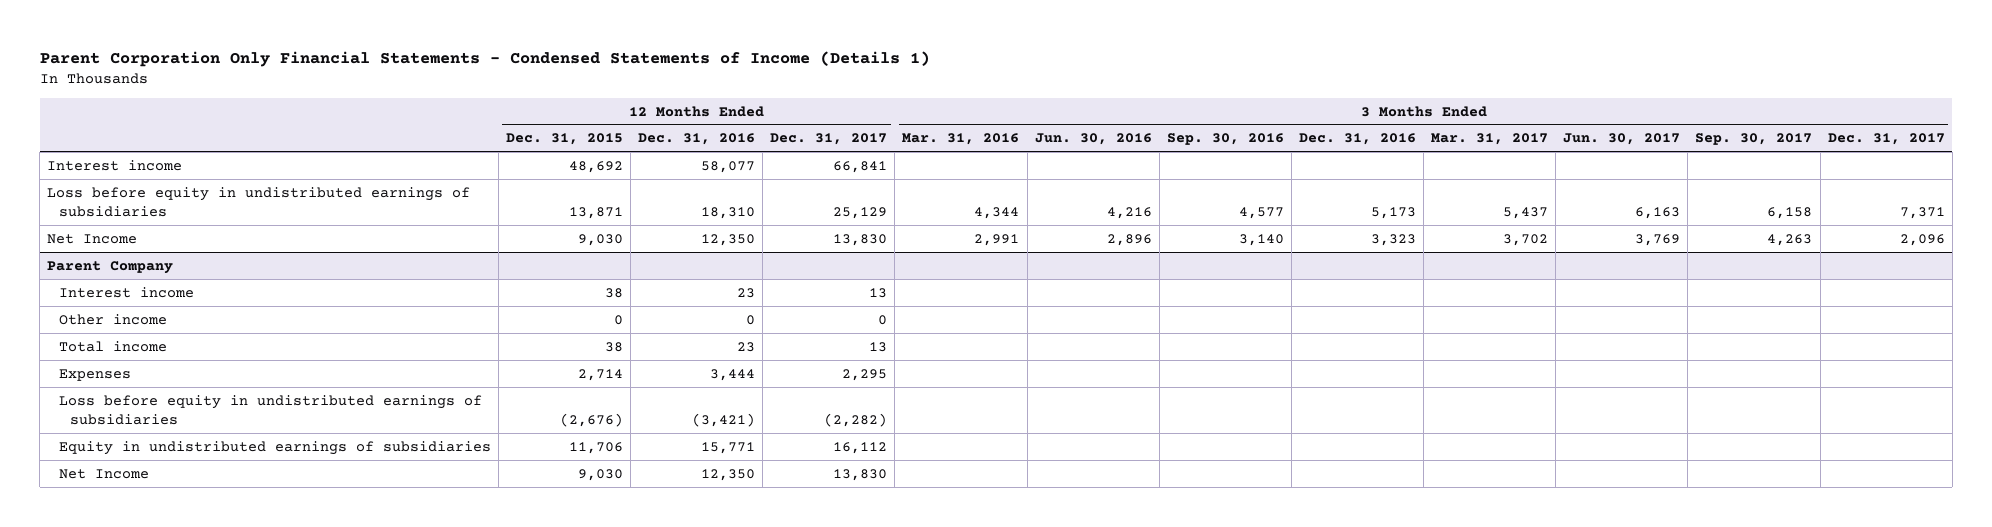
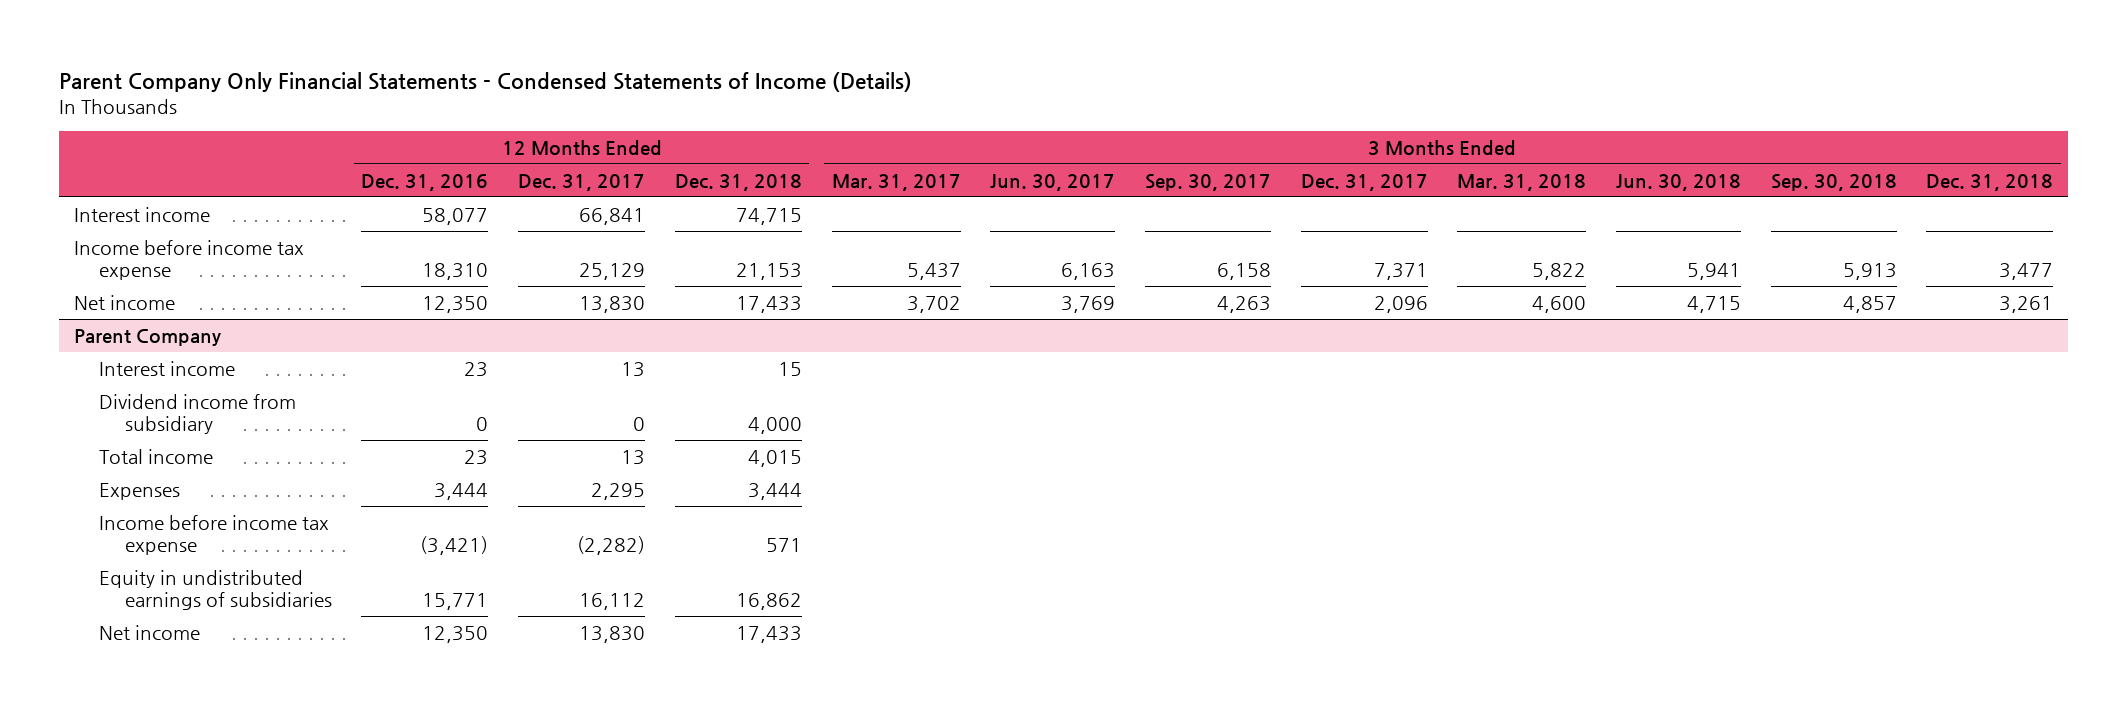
- Parent Corporation Only Financial Statements - Condensed Statements of Income (Details 1)
+ Parent Company Only Financial Statements - Condensed Statements of Income (Details)
- | 12 Months Ended Dec. 31, 2015 | 12 Months Ended Dec. 31, 2016 | 12 Months Ended Dec. 31, 2017 | 3 Months Ended Mar. 31, 2016 | 3 Months Ended Jun. 30, 2016 | 3 Months Ended Sep. 30, 2016 | 3 Months Ended Dec. 31, 2016 | 3 Months Ended Mar. 31, 2017 | 3 Months Ended Jun. 30, 2017 | 3 Months Ended Sep. 30, 2017 | 3 Months Ended Dec. 31, 2017
+ | 12 Months Ended Dec. 31, 2016 | 12 Months Ended Dec. 31, 2017 | 12 Months Ended Dec. 31, 2018 | 3 Months Ended Mar. 31, 2017 | 3 Months Ended Jun. 30, 2017 | 3 Months Ended Sep. 30, 2017 | 3 Months Ended Dec. 31, 2017 | 3 Months Ended Mar. 31, 2018 | 3 Months Ended Jun. 30, 2018 | 3 Months Ended Sep. 30, 2018 | 3 Months Ended Dec. 31, 2018
- Loss before equity in undistributed earnings of subsidiaries | 13,871 | 18,310 | 25,129 | 4,344 | 4,216 | 4,577 | 5,173 | 5,437 | 6,163 | 6,158 | 7,371
- Net Income | 9,030 | 12,350 | 13,830 | 2,991 | 2,896 | 3,140 | 3,323 | 3,702 | 3,769 | 4,263 | 2,096
+ Income before income tax expense | 18,310 | 25,129 | 21,153 | 5,437 | 6,163 | 6,158 | 7,371 | 5,822 | 5,941 | 5,913 | 3,477
+ Net income | 12,350 | 13,830 | 17,433 | 3,702 | 3,769 | 4,263 | 2,096 | 4,600 | 4,715 | 4,857 | 3,261
@ Parent Company
- Other income | 0 | 0 | 0 | | | | | | | |
+ Dividend income from subsidiary | 0 | 0 | 4,000 | | | | | | | |
- Loss before equity in undistributed earnings of subsidiaries | (2,676) | (3,421) | (2,282) | | | | | | | |
+ Income before income tax expense | (3,421) | (2,282) | 571 | | | | | | | |
- Net Income | 9,030 | 12,350 | 13,830 | | | | | | | |
+ Net income | 12,350 | 13,830 | 17,433 | | | | | | | |

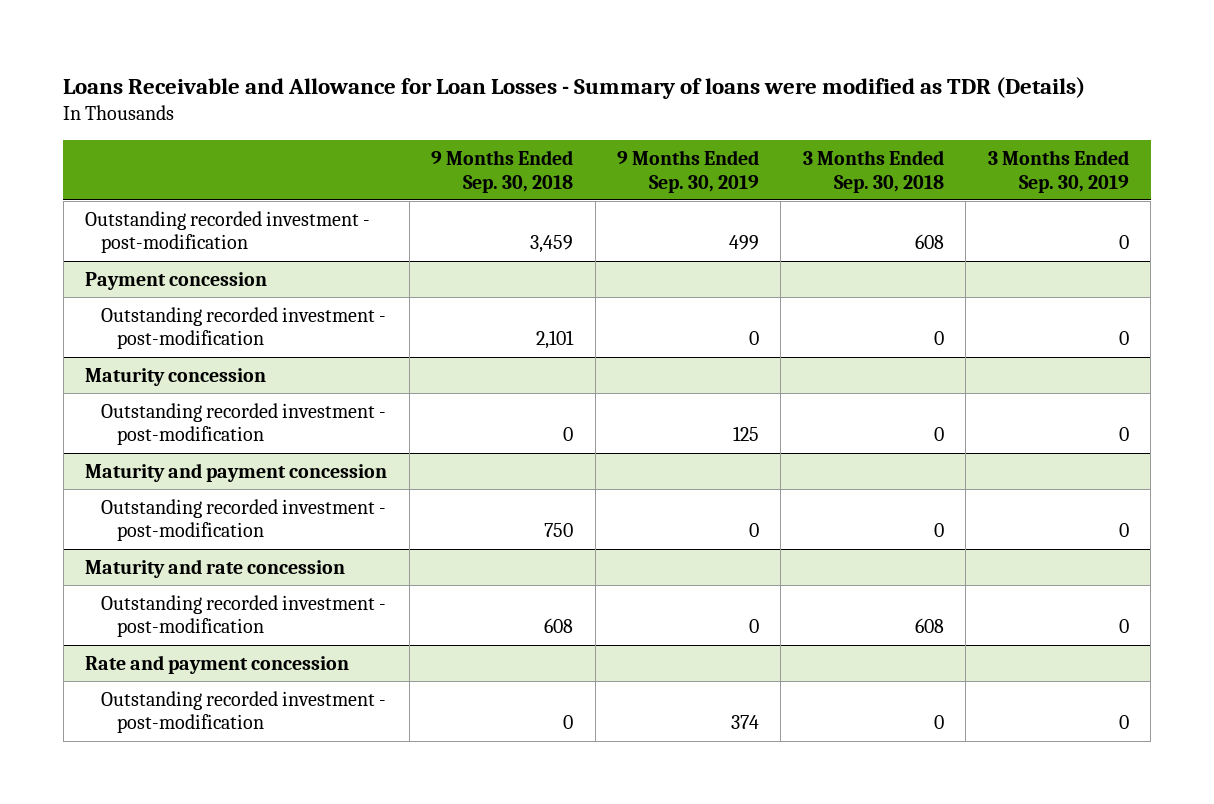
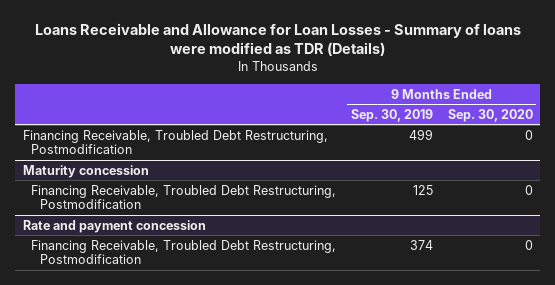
- | 9 Months Ended Sep. 30, 2018 | 9 Months Ended Sep. 30, 2019 | 3 Months Ended Sep. 30, 2018 | 3 Months Ended Sep. 30, 2019
+ | 9 Months Ended Sep. 30, 2019 | 9 Months Ended Sep. 30, 2020
- Outstanding recorded investment - post-modification | 3,459 | 499 | 608 | 0
- Payment concession
- Outstanding recorded investment - post-modification | 2,101 | 0 | 0 | 0
+ Financing Receivable, Troubled Debt Restructuring, Postmodification | 499 | 0
@ Maturity concession
- Outstanding recorded investment - post-modification | 0 | 125 | 0 | 0
- Maturity and payment concession
- Outstanding recorded investment - post-modification | 750 | 0 | 0 | 0
- Maturity and rate concession
- Outstanding recorded investment - post-modification | 608 | 0 | 608 | 0
@ Maturity concession
+ Financing Receivable, Troubled Debt Restructuring, Postmodification | 125 | 0
@ Rate and payment concession
- Outstanding recorded investment - post-modification | 0 | 374 | 0 | 0
+ Financing Receivable, Troubled Debt Restructuring, Postmodification | 374 | 0

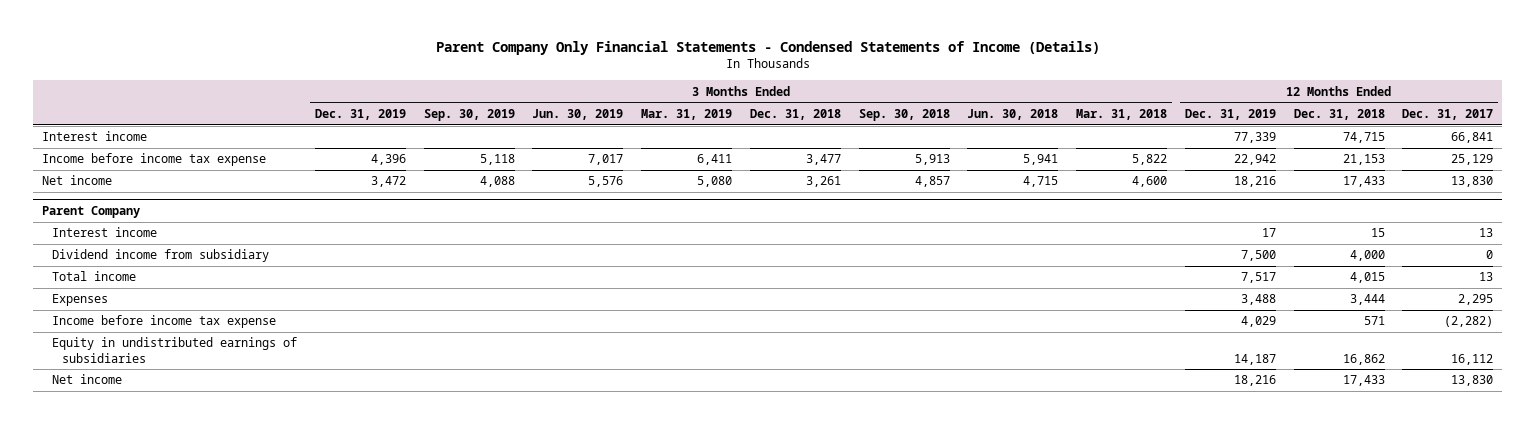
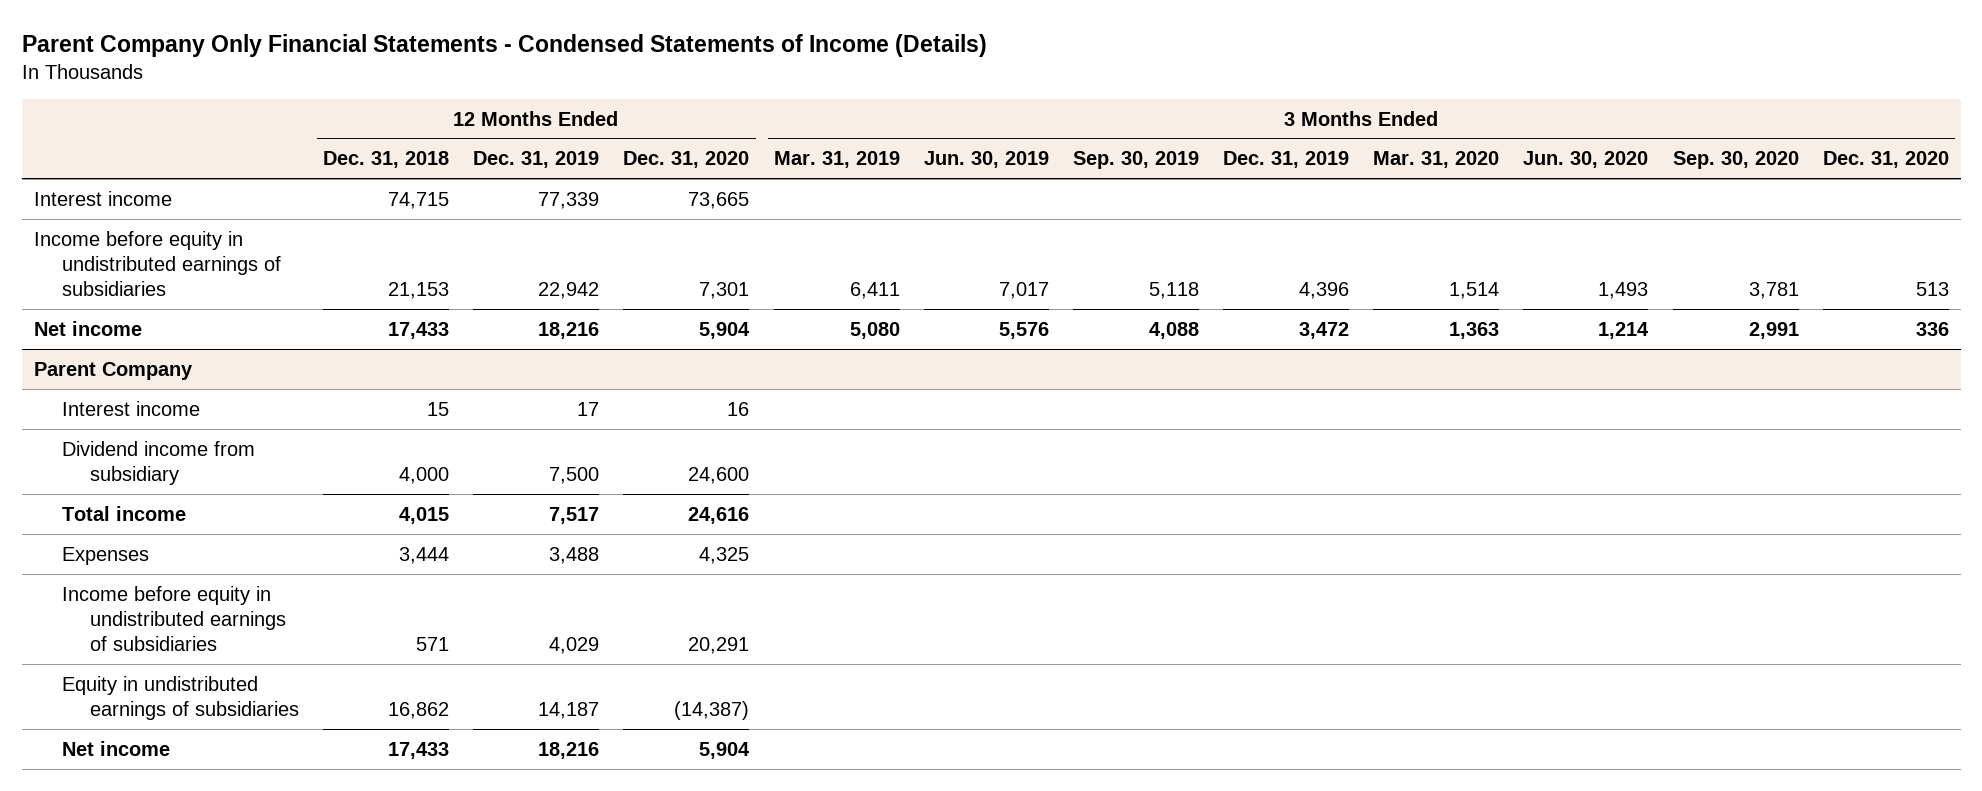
- | 3 Months Ended Dec. 31, 2019 | 3 Months Ended Sep. 30, 2019 | 3 Months Ended Jun. 30, 2019 | 3 Months Ended Mar. 31, 2019 | 3 Months Ended Dec. 31, 2018 | 3 Months Ended Sep. 30, 2018 | 3 Months Ended Jun. 30, 2018 | 3 Months Ended Mar. 31, 2018 | 12 Months Ended Dec. 31, 2019 | 12 Months Ended Dec. 31, 2018 | 12 Months Ended Dec. 31, 2017
+ | 12 Months Ended Dec. 31, 2018 | 12 Months Ended Dec. 31, 2019 | 12 Months Ended Dec. 31, 2020 | 3 Months Ended Mar. 31, 2019 | 3 Months Ended Jun. 30, 2019 | 3 Months Ended Sep. 30, 2019 | 3 Months Ended Dec. 31, 2019 | 3 Months Ended Mar. 31, 2020 | 3 Months Ended Jun. 30, 2020 | 3 Months Ended Sep. 30, 2020 | 3 Months Ended Dec. 31, 2020
- Income before income tax expense | 4,396 | 5,118 | 7,017 | 6,411 | 3,477 | 5,913 | 5,941 | 5,822 | 22,942 | 21,153 | 25,129
+ Income before equity in undistributed earnings of subsidiaries | 21,153 | 22,942 | 7,301 | 6,411 | 7,017 | 5,118 | 4,396 | 1,514 | 1,493 | 3,781 | 513
@ Parent Company
- Income before income tax expense | | | | | | | | | 4,029 | 571 | (2,282)
+ Income before equity in undistributed earnings of subsidiaries | 571 | 4,029 | 20,291 | | | | | | | |

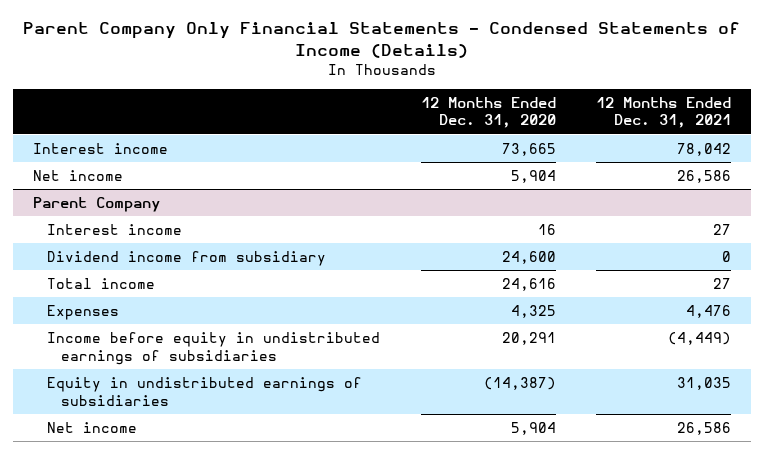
- | 12 Months Ended Dec. 31, 2018 | 12 Months Ended Dec. 31, 2019 | 12 Months Ended Dec. 31, 2020 | 3 Months Ended Mar. 31, 2019 | 3 Months Ended Jun. 30, 2019 | 3 Months Ended Sep. 30, 2019 | 3 Months Ended Dec. 31, 2019 | 3 Months Ended Mar. 31, 2020 | 3 Months Ended Jun. 30, 2020 | 3 Months Ended Sep. 30, 2020 | 3 Months Ended Dec. 31, 2020
+ | 12 Months Ended Dec. 31, 2020 | 12 Months Ended Dec. 31, 2021
- Income before equity in undistributed earnings of subsidiaries | 21,153 | 22,942 | 7,301 | 6,411 | 7,017 | 5,118 | 4,396 | 1,514 | 1,493 | 3,781 | 513

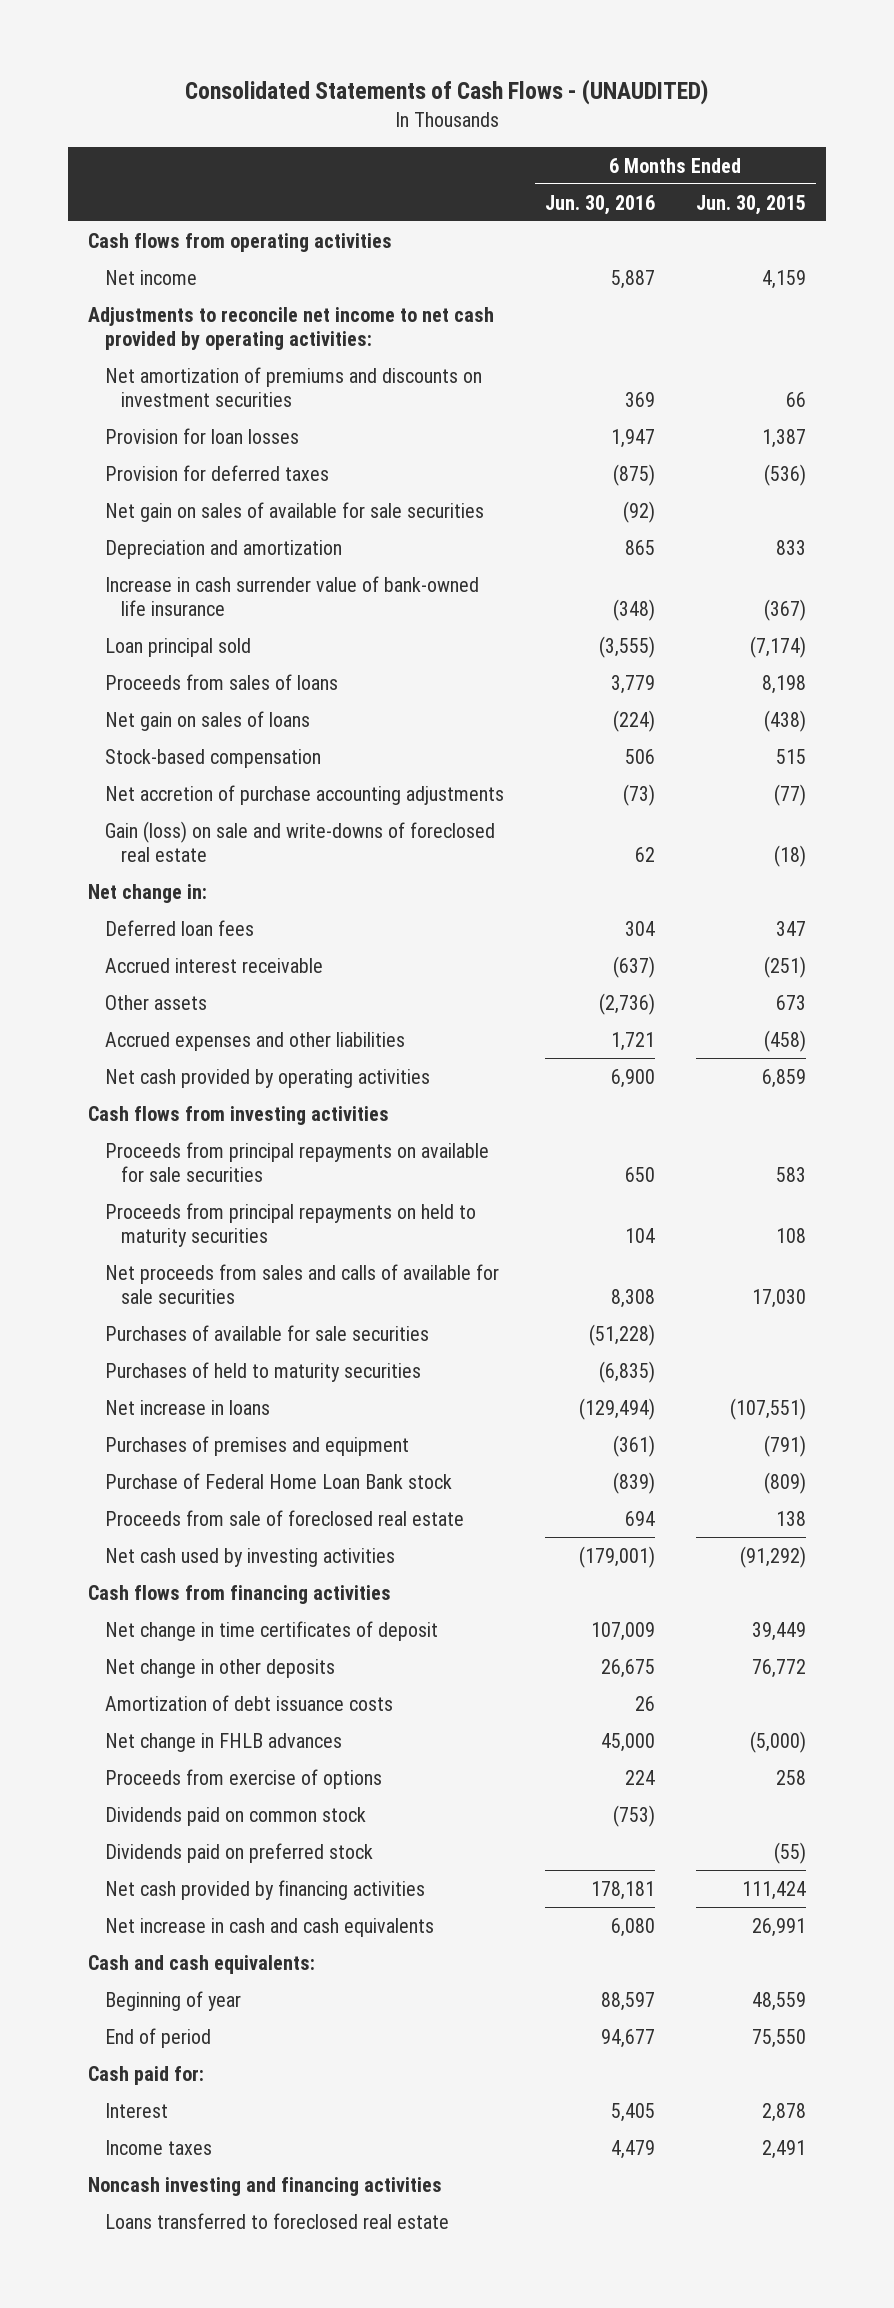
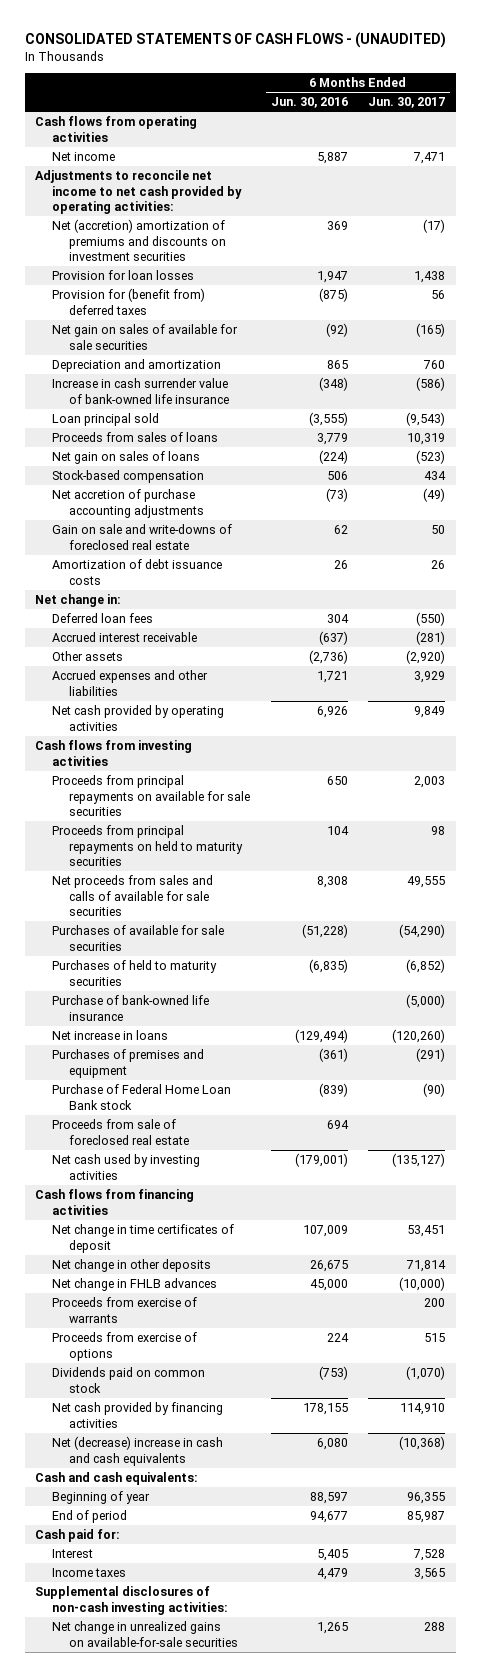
- Consolidated Statements of Cash Flows - (UNAUDITED)
+ CONSOLIDATED STATEMENTS OF CASH FLOWS - (UNAUDITED)
- | 6 Months Ended Jun. 30, 2016 | 6 Months Ended Jun. 30, 2015
+ | 6 Months Ended Jun. 30, 2016 | 6 Months Ended Jun. 30, 2017
- Net amortization of premiums and discounts on investment securities | 369 | 66
+ Net (accretion) amortization of premiums and discounts on investment securities | 369 | (17)
- Provision for deferred taxes | (875) | (536)
+ Provision for (benefit from) deferred taxes | (875) | 56
- Gain (loss) on sale and write-downs of foreclosed real estate | 62 | (18)
+ Gain on sale and write-downs of foreclosed real estate | 62 | 50
moved up: Amortization of debt issuance costs | 26 | 26
- Net cash provided by operating activities | 6,900 | 6,859
+ Net cash provided by operating activities | 6,926 | 9,849
+ Purchase of bank-owned life insurance | | (5,000)
+ Proceeds from exercise of warrants | | 200
- Dividends paid on preferred stock | | (55)
- Net cash provided by financing activities | 178,181 | 111,424
- Net increase in cash and cash equivalents | 6,080 | 26,991
+ Net cash provided by financing activities | 178,155 | 114,910
+ Net (decrease) increase in cash and cash equivalents | 6,080 | (10,368)
- Noncash investing and financing activities
- Loans transferred to foreclosed real estate
+ Supplemental disclosures of non-cash investing activities:
+ Net change in unrealized gains on available-for-sale securities | 1,265 | 288

